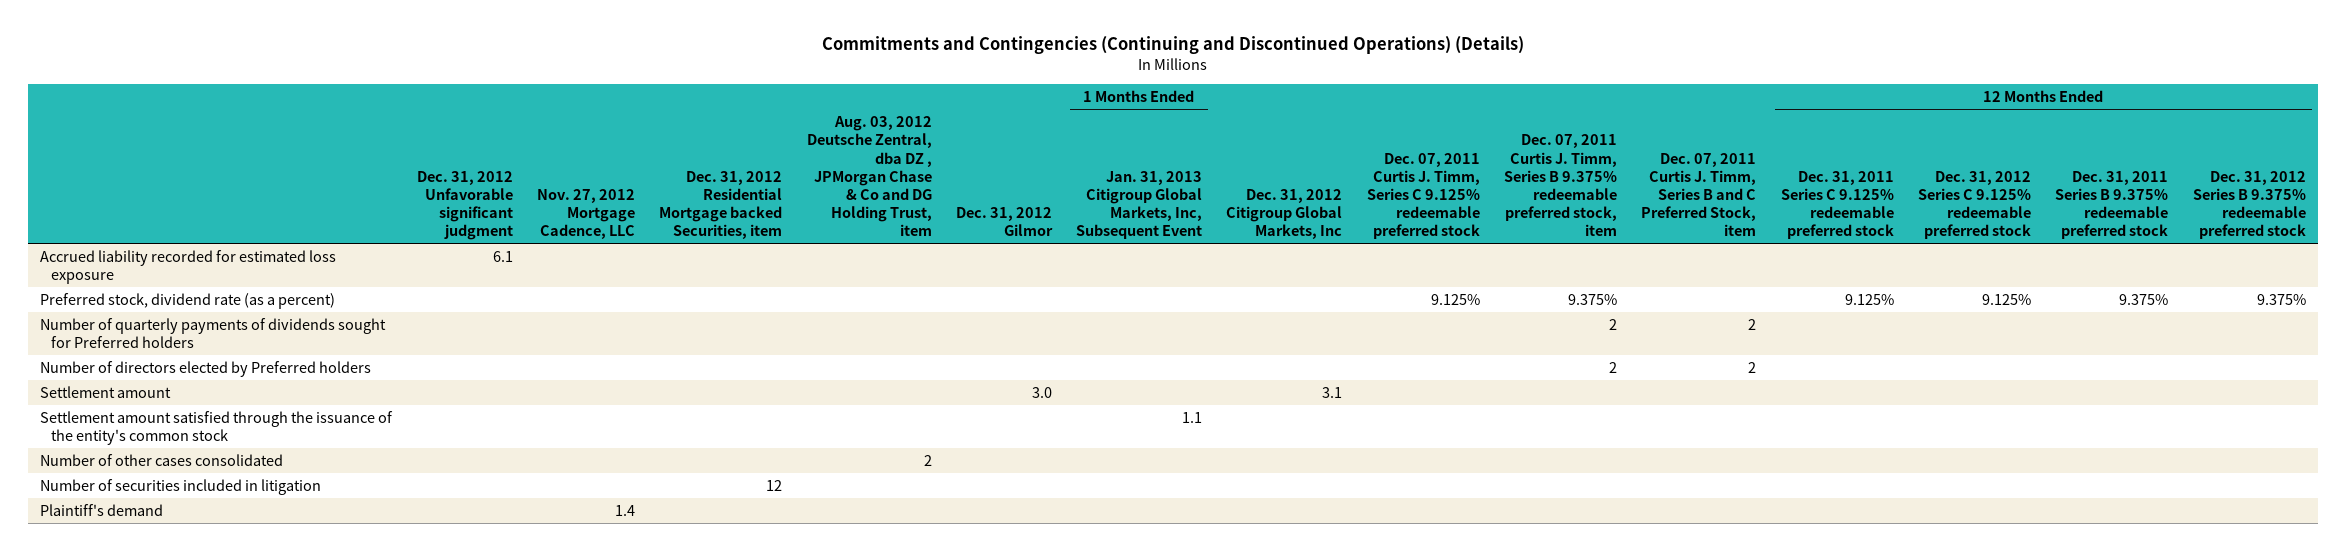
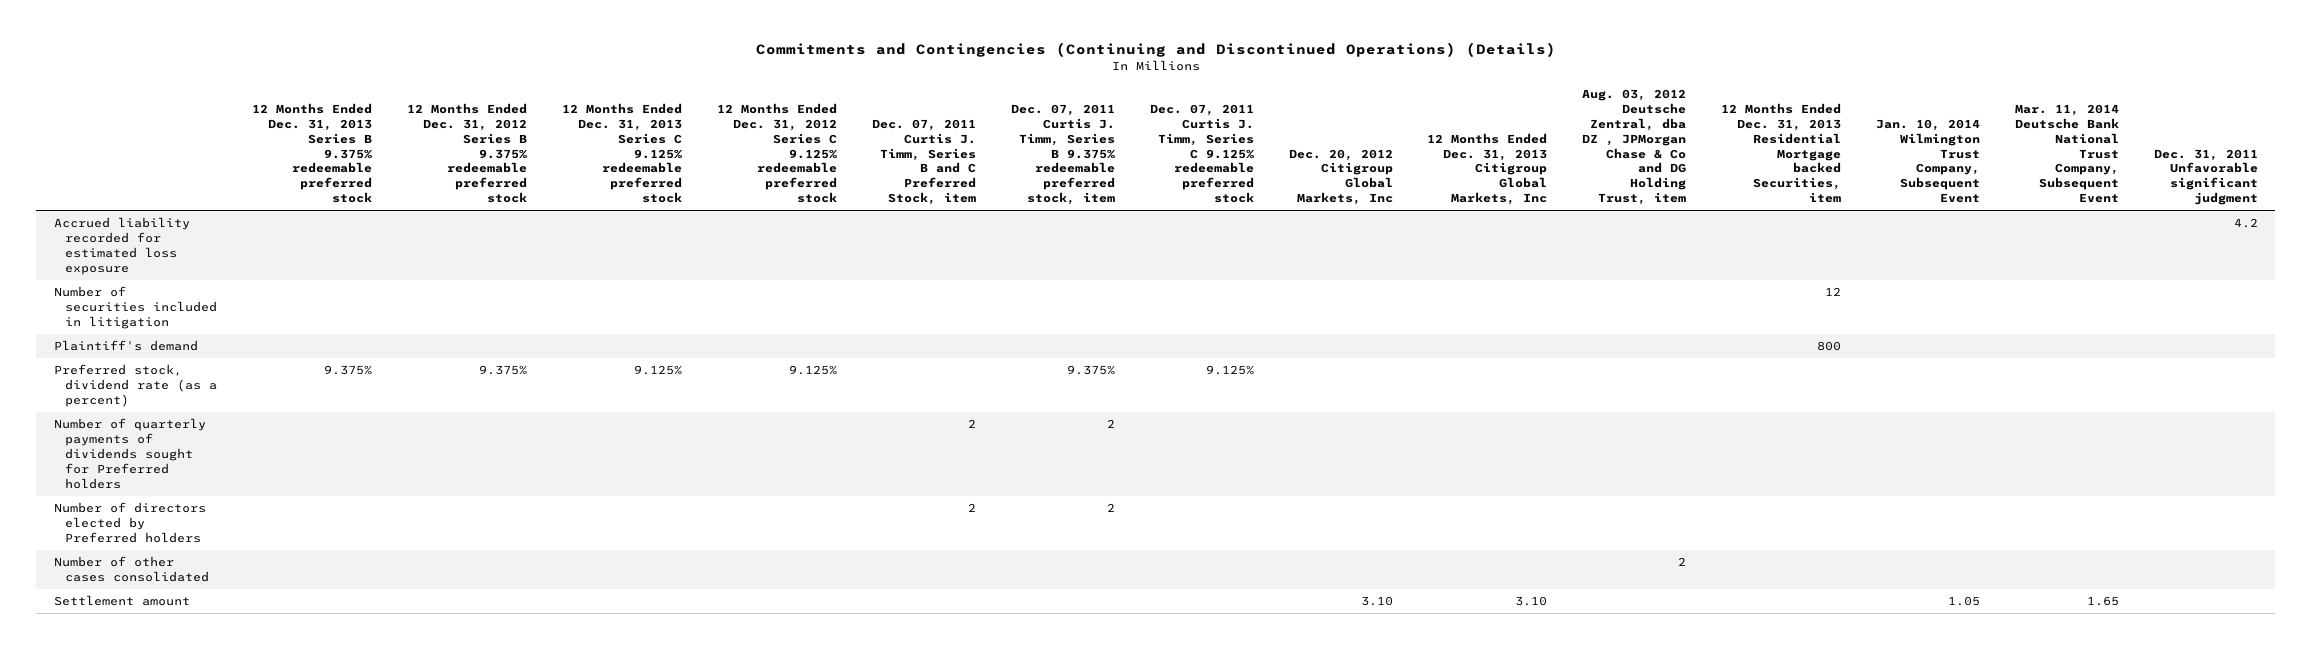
- | Dec. 31, 2012 Unfavorable significant judgment | Nov. 27, 2012 Mortgage Cadence, LLC | Dec. 31, 2012 Residential Mortgage backed Securities, item | Aug. 03, 2012 Deutsche Zentral, dba DZ , JPMorgan Chase & Co and DG Holding Trust, item | Dec. 31, 2012 Gilmor | 1 Months Ended Jan. 31, 2013 Citigroup Global Markets, Inc, Subsequent Event | Dec. 31, 2012 Citigroup Global Markets, Inc | Dec. 07, 2011 Curtis J. Timm, Series C 9.125% redeemable preferred stock | Dec. 07, 2011 Curtis J. Timm, Series B 9.375% redeemable preferred stock, item | Dec. 07, 2011 Curtis J. Timm, Series B and C Preferred Stock, item | 12 Months Ended Dec. 31, 2011 Series C 9.125% redeemable preferred stock | 12 Months Ended Dec. 31, 2012 Series C 9.125% redeemable preferred stock | 12 Months Ended Dec. 31, 2011 Series B 9.375% redeemable preferred stock | 12 Months Ended Dec. 31, 2012 Series B 9.375% redeemable preferred stock
+ | 12 Months Ended Dec. 31, 2013 Series B 9.375% redeemable preferred stock | 12 Months Ended Dec. 31, 2012 Series B 9.375% redeemable preferred stock | 12 Months Ended Dec. 31, 2013 Series C 9.125% redeemable preferred stock | 12 Months Ended Dec. 31, 2012 Series C 9.125% redeemable preferred stock | Dec. 07, 2011 Curtis J. Timm, Series B and C Preferred Stock, item | Dec. 07, 2011 Curtis J. Timm, Series B 9.375% redeemable preferred stock, item | Dec. 07, 2011 Curtis J. Timm, Series C 9.125% redeemable preferred stock | Dec. 20, 2012 Citigroup Global Markets, Inc | 12 Months Ended Dec. 31, 2013 Citigroup Global Markets, Inc | Aug. 03, 2012 Deutsche Zentral, dba DZ , JPMorgan Chase & Co and DG Holding Trust, item | 12 Months Ended Dec. 31, 2013 Residential Mortgage backed Securities, item | Jan. 10, 2014 Wilmington Trust Company, Subsequent Event | Mar. 11, 2014 Deutsche Bank National Trust Company, Subsequent Event | Dec. 31, 2011 Unfavorable significant judgment
moved up: Number of securities included in litigation | | | | | | | | | | | 12 | | |
moved up: Plaintiff's demand | | | | | | | | | | | 800 | | |
- Settlement amount satisfied through the issuance of the entity's common stock | | | | | | 1.1 | | | | | | | |
moved down: Settlement amount | | | | | | | | 3.10 | 3.10 | | | 1.05 | 1.65 |

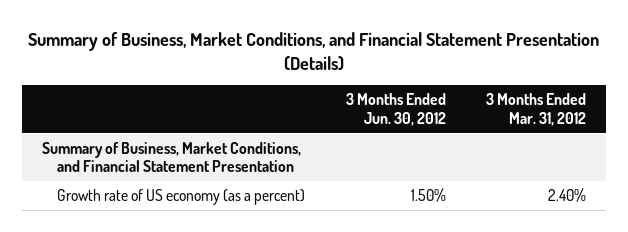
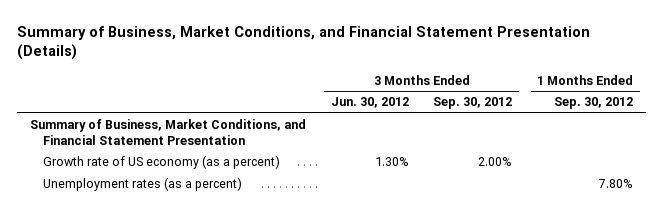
- | 3 Months Ended Jun. 30, 2012 | 3 Months Ended Mar. 31, 2012
+ | 3 Months Ended Jun. 30, 2012 | 3 Months Ended Sep. 30, 2012 | 1 Months Ended Sep. 30, 2012
- Growth rate of US economy (as a percent) | 1.50% | 2.40%
+ Growth rate of US economy (as a percent) | 1.30% | 2.00% |
+ Unemployment rates (as a percent) | | | 7.80%

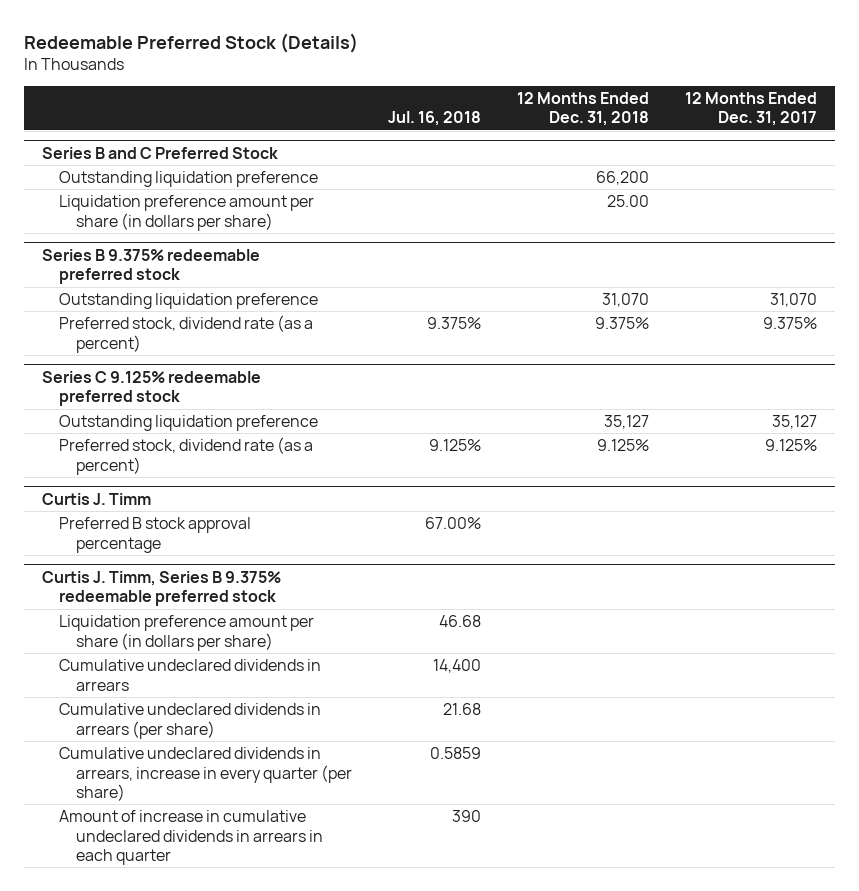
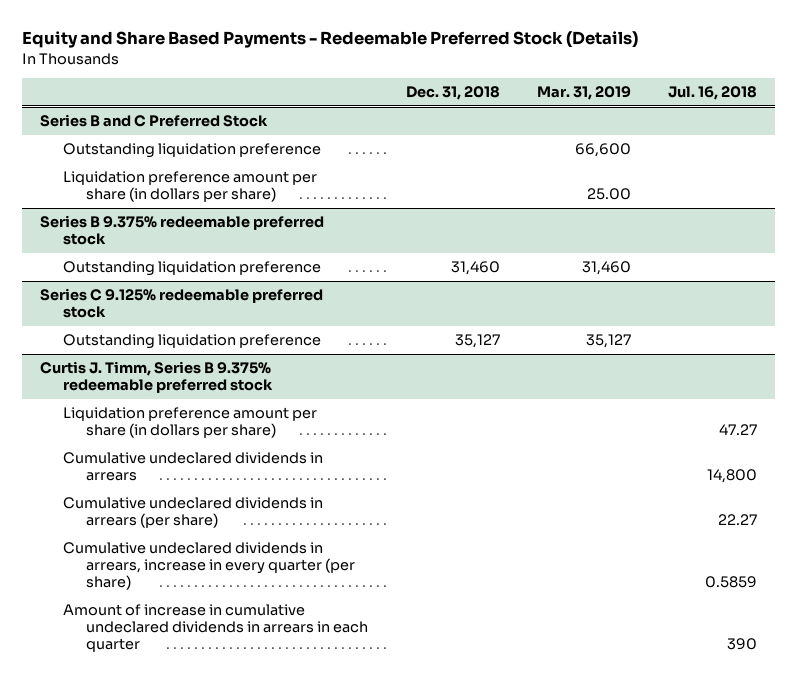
- Redeemable Preferred Stock (Details)
+ Equity and Share Based Payments - Redeemable Preferred Stock (Details)
- | Jul. 16, 2018 | 12 Months Ended Dec. 31, 2018 | 12 Months Ended Dec. 31, 2017
+ | Dec. 31, 2018 | Mar. 31, 2019 | Jul. 16, 2018
@ Series B 9.375% redeemable preferred stock
- Preferred stock, dividend rate (as a percent) | 9.375% | 9.375% | 9.375%
@ Series C 9.125% redeemable preferred stock
- Preferred stock, dividend rate (as a percent) | 9.125% | 9.125% | 9.125%
- Curtis J. Timm
- Preferred B stock approval percentage | 67.00% | |
@ Curtis J. Timm, Series B 9.375% redeemable preferred stock
- Liquidation preference amount per share (in dollars per share) | 46.68 | |
- Cumulative undeclared dividends in arrears | 14,400 | |
- Cumulative undeclared dividends in arrears (per share) | 21.68 | |
+ Liquidation preference amount per share (in dollars per share) | | | 47.27
+ Cumulative undeclared dividends in arrears | | | 14,800
+ Cumulative undeclared dividends in arrears (per share) | | | 22.27

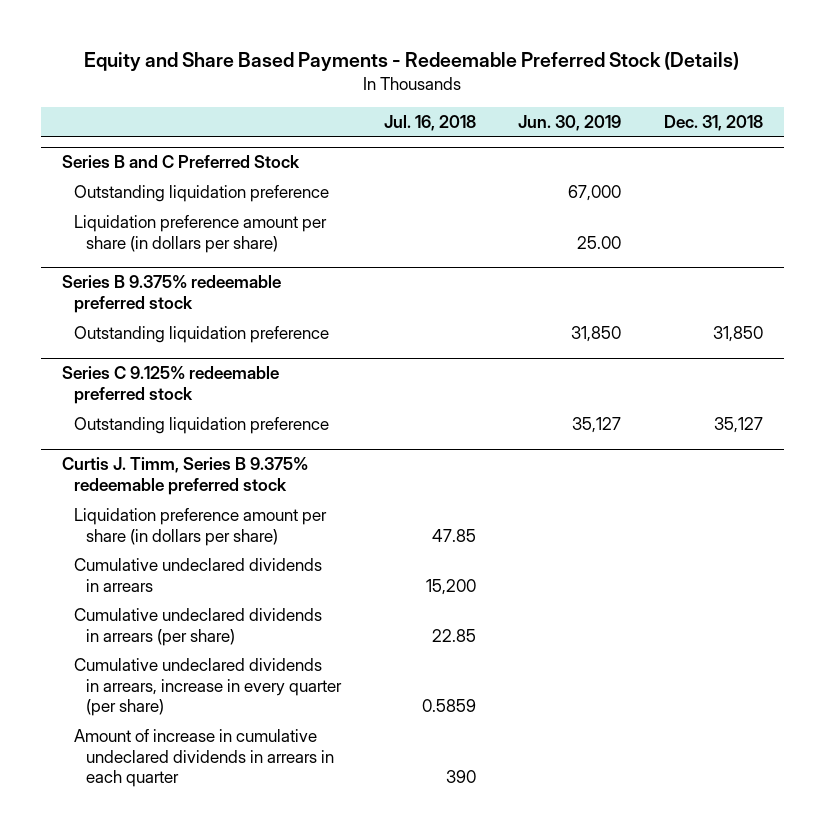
- | Dec. 31, 2018 | Mar. 31, 2019 | Jul. 16, 2018
+ | Jul. 16, 2018 | Jun. 30, 2019 | Dec. 31, 2018
@ Series B 9.375% redeemable preferred stock
- Outstanding liquidation preference | 31,460 | 31,460 |
+ Outstanding liquidation preference | | 31,850 | 31,850
@ Curtis J. Timm, Series B 9.375% redeemable preferred stock
- Liquidation preference amount per share (in dollars per share) | | | 47.27
- Cumulative undeclared dividends in arrears | | | 14,800
- Cumulative undeclared dividends in arrears (per share) | | | 22.27
+ Liquidation preference amount per share (in dollars per share) | 47.85 | |
+ Cumulative undeclared dividends in arrears | 15,200 | |
+ Cumulative undeclared dividends in arrears (per share) | 22.85 | |

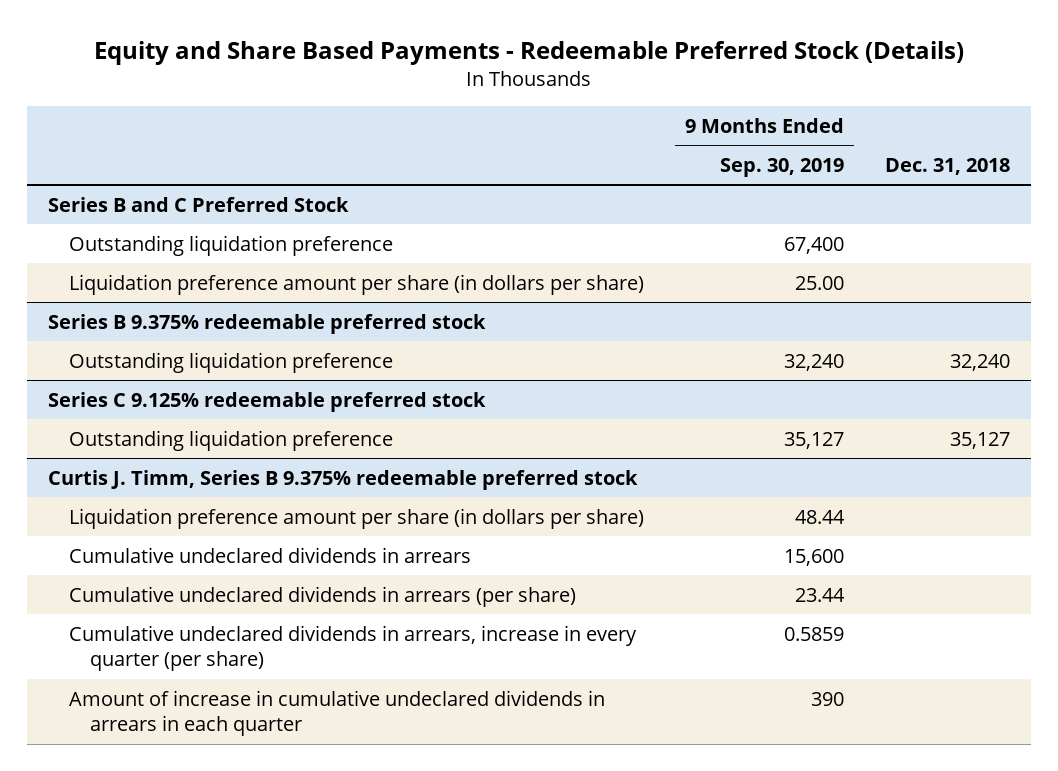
- | Jul. 16, 2018 | Jun. 30, 2019 | Dec. 31, 2018
+ | 9 Months Ended Sep. 30, 2019 | Dec. 31, 2018
@ Series B 9.375% redeemable preferred stock
- Outstanding liquidation preference | | 31,850 | 31,850
+ Outstanding liquidation preference | 32,240 | 32,240

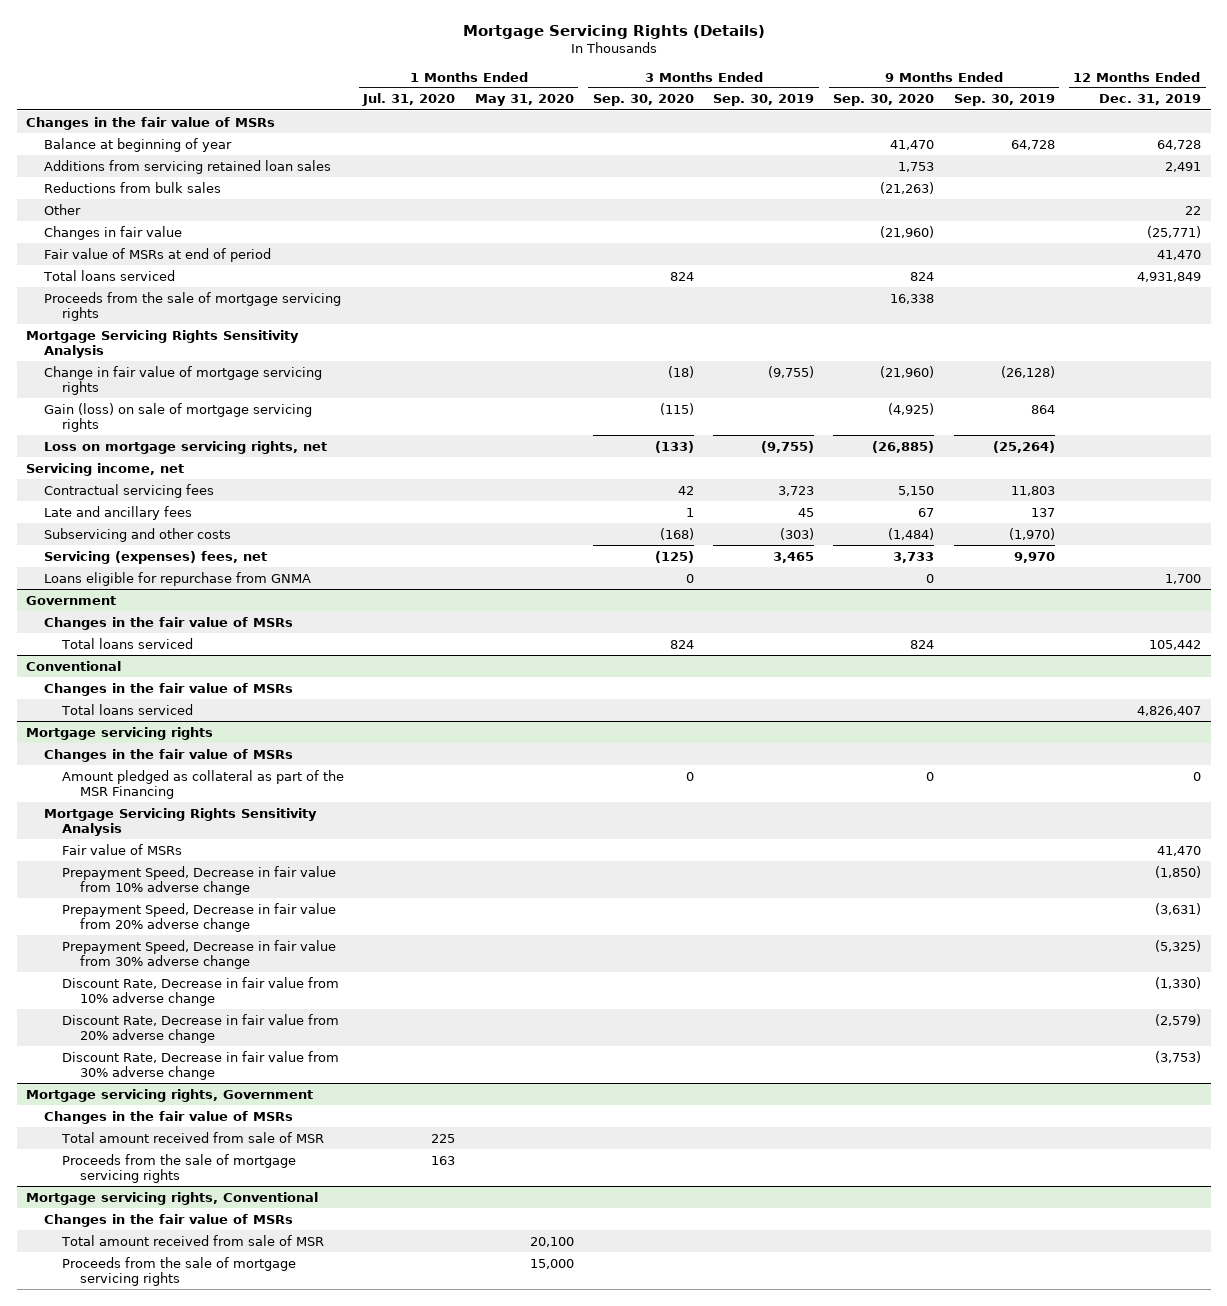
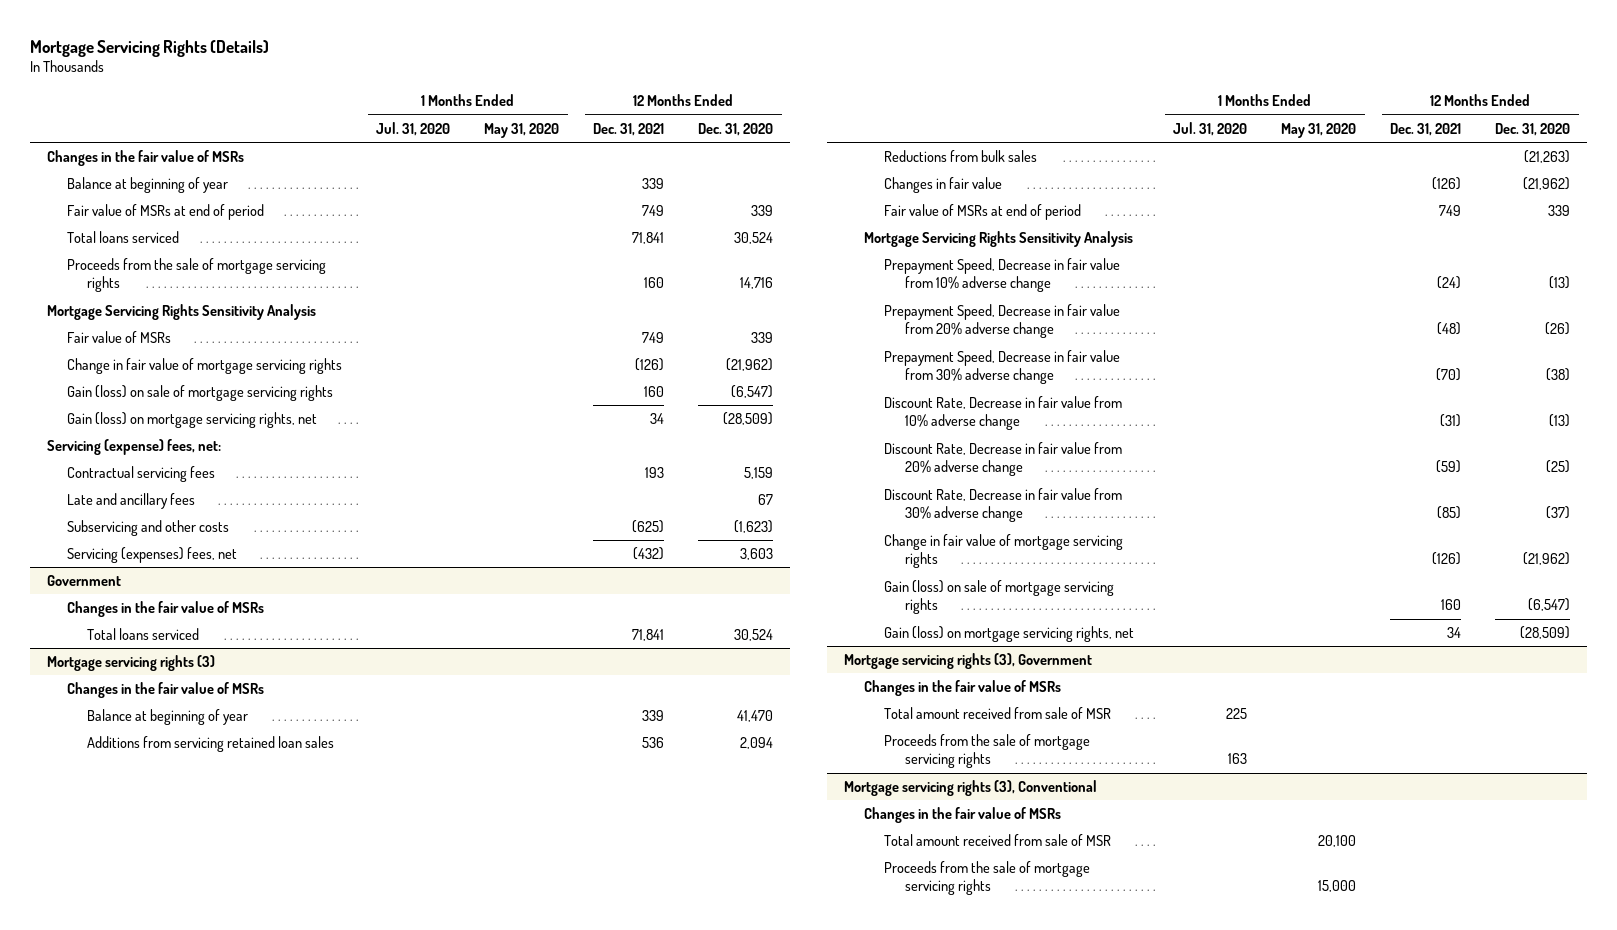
- | 1 Months Ended Jul. 31, 2020 | 1 Months Ended May 31, 2020 | 3 Months Ended Sep. 30, 2020 | 3 Months Ended Sep. 30, 2019 | 9 Months Ended Sep. 30, 2020 | 9 Months Ended Sep. 30, 2019 | 12 Months Ended Dec. 31, 2019
+ | 1 Months Ended Jul. 31, 2020 | 1 Months Ended May 31, 2020 | 12 Months Ended Dec. 31, 2021 | 12 Months Ended Dec. 31, 2020
- Additions from servicing retained loan sales | | | | | 1,753 | | 2,491
- Reductions from bulk sales | | | | | (21,263) | |
- Other | | | | | | | 22
- Changes in fair value | | | | | (21,960) | | (25,771)
+ Fair value of MSRs | | | 749 | 339
- Loss on mortgage servicing rights, net | | | (133) | (9,755) | (26,885) | (25,264) |
- Servicing income, net
+ Gain (loss) on mortgage servicing rights, net | | | 34 | (28,509)
+ Servicing (expense) fees, net:
- Loans eligible for repurchase from GNMA | | | 0 | | 0 | | 1,700
- Conventional
- Changes in the fair value of MSRs
- Total loans serviced | | | | | | | 4,826,407
- Mortgage servicing rights
+ Mortgage servicing rights (3)
- Amount pledged as collateral as part of the MSR Financing | | | 0 | | 0 | | 0
+ Balance at beginning of year | | | 339 | 41,470
+ Additions from servicing retained loan sales | | | 536 | 2,094
+ Reductions from bulk sales | | | | (21,263)
+ Changes in fair value | | | (126) | (21,962)
+ Fair value of MSRs at end of period | | | 749 | 339
- Fair value of MSRs | | | | | | | 41,470
- Mortgage servicing rights, Government
+ Change in fair value of mortgage servicing rights | | | (126) | (21,962)
+ Gain (loss) on sale of mortgage servicing rights | | | 160 | (6,547)
+ Gain (loss) on mortgage servicing rights, net | | | 34 | (28,509)
+ Mortgage servicing rights (3), Government
- Mortgage servicing rights, Conventional
+ Mortgage servicing rights (3), Conventional

